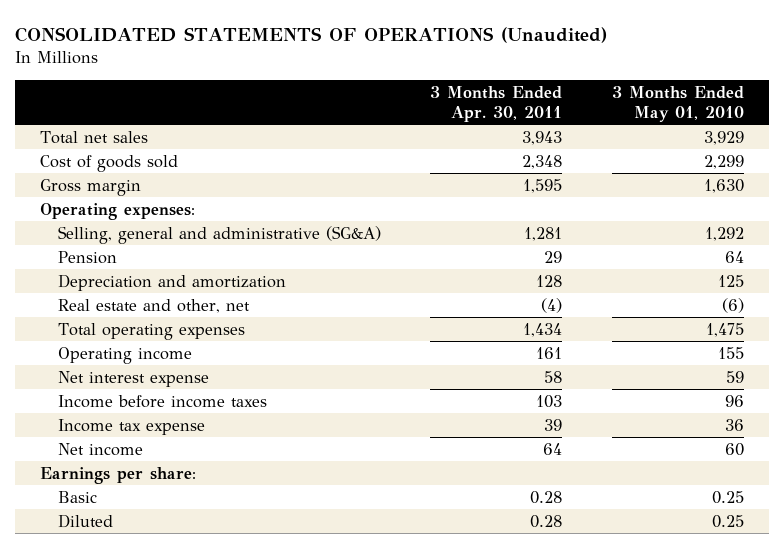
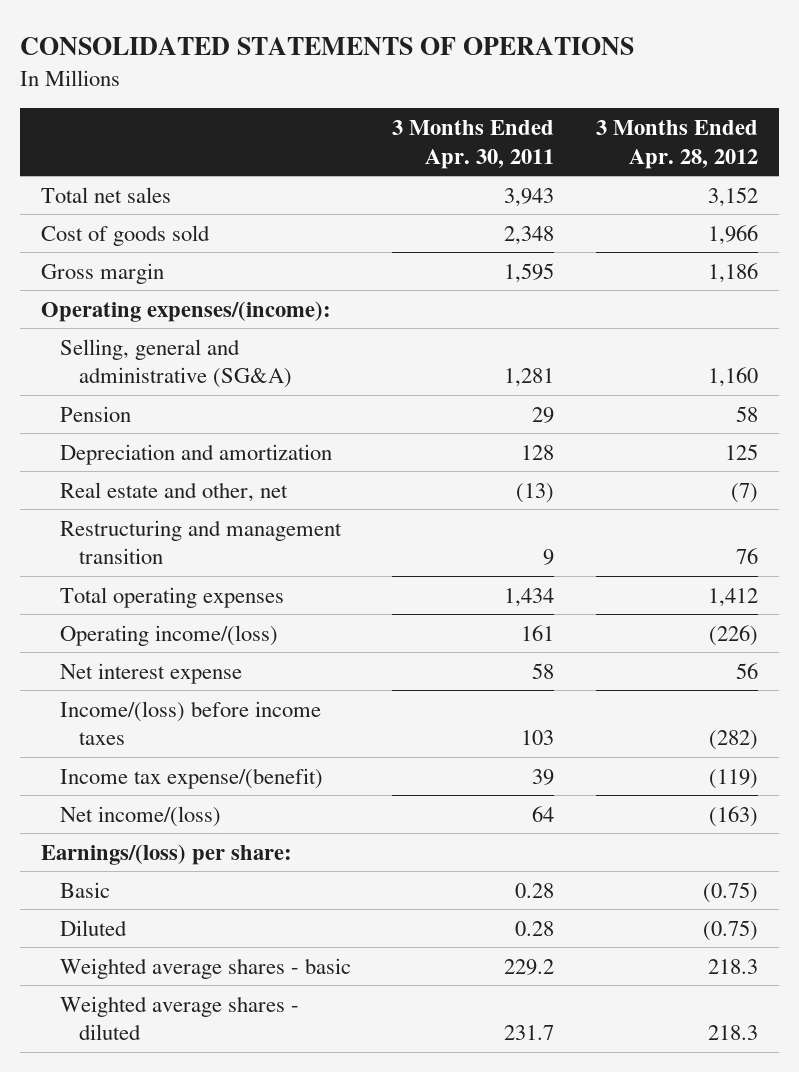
- CONSOLIDATED STATEMENTS OF OPERATIONS (Unaudited)
+ CONSOLIDATED STATEMENTS OF OPERATIONS
- | 3 Months Ended Apr. 30, 2011 | 3 Months Ended May 01, 2010
+ | 3 Months Ended Apr. 30, 2011 | 3 Months Ended Apr. 28, 2012
- Operating expenses:
+ Operating expenses/(income):
- Real estate and other, net | (4) | (6)
+ Real estate and other, net | (13) | (7)
+ Restructuring and management transition | 9 | 76
- Operating income | 161 | 155
+ Operating income/(loss) | 161 | (226)
- Income before income taxes | 103 | 96
- Income tax expense | 39 | 36
- Net income | 64 | 60
- Earnings per share:
+ Income/(loss) before income taxes | 103 | (282)
+ Income tax expense/(benefit) | 39 | (119)
+ Net income/(loss) | 64 | (163)
+ Earnings/(loss) per share:
+ Weighted average shares - basic | 229.2 | 218.3
+ Weighted average shares - diluted | 231.7 | 218.3

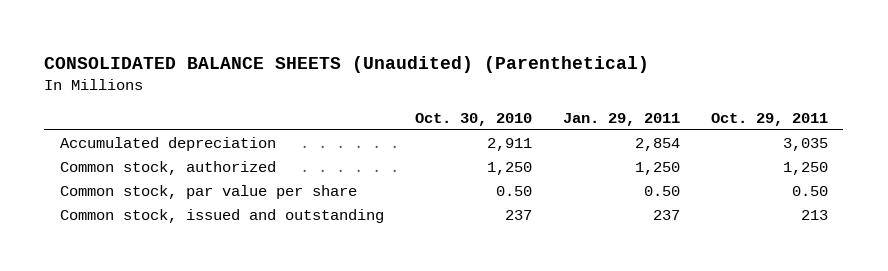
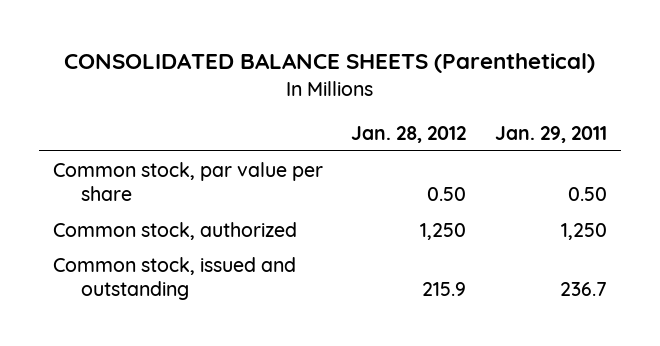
- CONSOLIDATED BALANCE SHEETS (Unaudited) (Parenthetical)
+ CONSOLIDATED BALANCE SHEETS (Parenthetical)
- | Oct. 30, 2010 | Jan. 29, 2011 | Oct. 29, 2011
+ | Jan. 28, 2012 | Jan. 29, 2011
- Accumulated depreciation | 2,911 | 2,854 | 3,035
- Common stock, issued and outstanding | 237 | 237 | 213
moved down: Common stock, authorized | 1,250 | 1,250
+ Common stock, issued and outstanding | 215.9 | 236.7

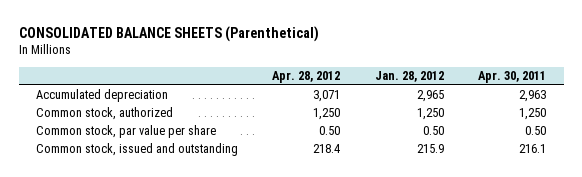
- | Jan. 28, 2012 | Jan. 29, 2011
+ | Apr. 28, 2012 | Jan. 28, 2012 | Apr. 30, 2011
+ Accumulated depreciation | 3,071 | 2,965 | 2,963
moved down: Common stock, par value per share | 0.50 | 0.50 | 0.50

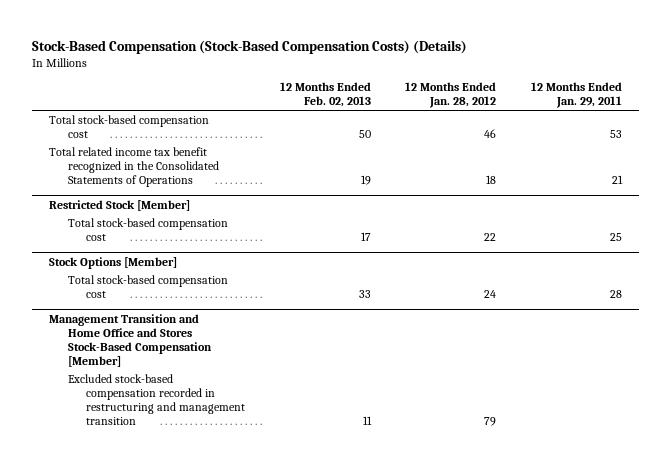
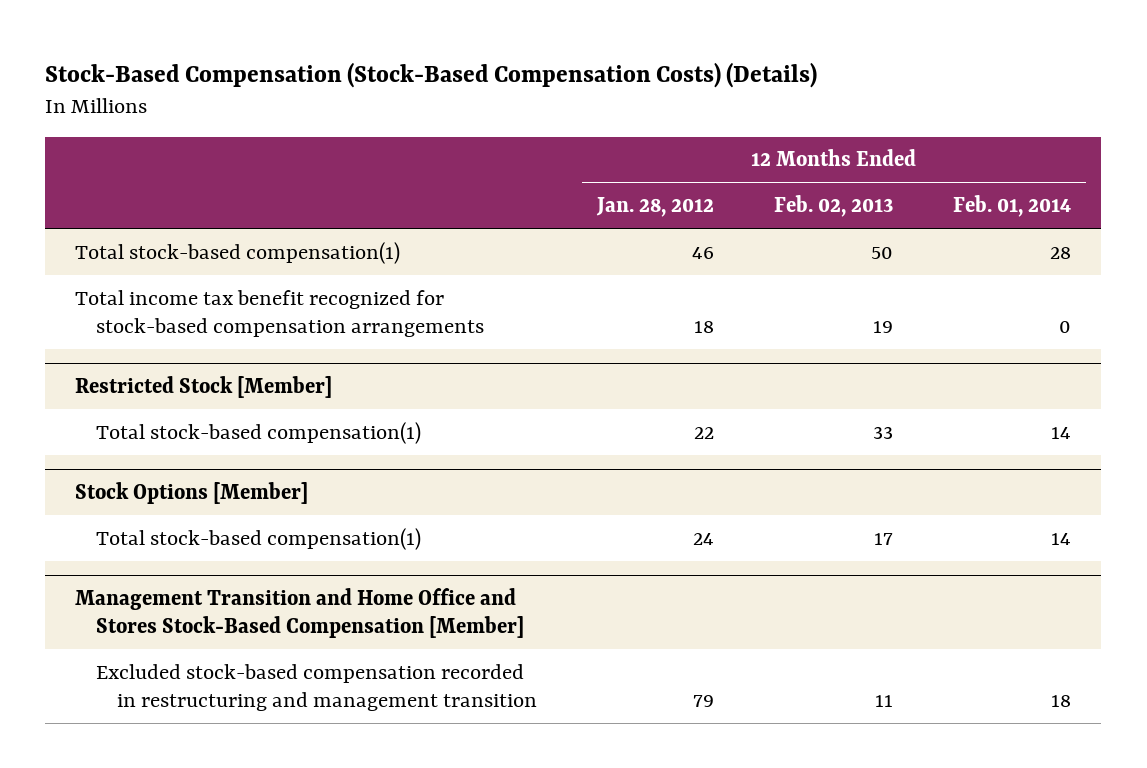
- | 12 Months Ended Feb. 02, 2013 | 12 Months Ended Jan. 28, 2012 | 12 Months Ended Jan. 29, 2011
+ | 12 Months Ended Jan. 28, 2012 | 12 Months Ended Feb. 02, 2013 | 12 Months Ended Feb. 01, 2014
- Total stock-based compensation cost | 50 | 46 | 53
- Total related income tax benefit recognized in the Consolidated Statements of Operations | 19 | 18 | 21
+ Total stock-based compensation(1) | 46 | 50 | 28
+ Total income tax benefit recognized for stock-based compensation arrangements | 18 | 19 | 0
@ Restricted Stock [Member]
- Total stock-based compensation cost | 17 | 22 | 25
+ Total stock-based compensation(1) | 22 | 33 | 14
@ Stock Options [Member]
- Total stock-based compensation cost | 33 | 24 | 28
+ Total stock-based compensation(1) | 24 | 17 | 14

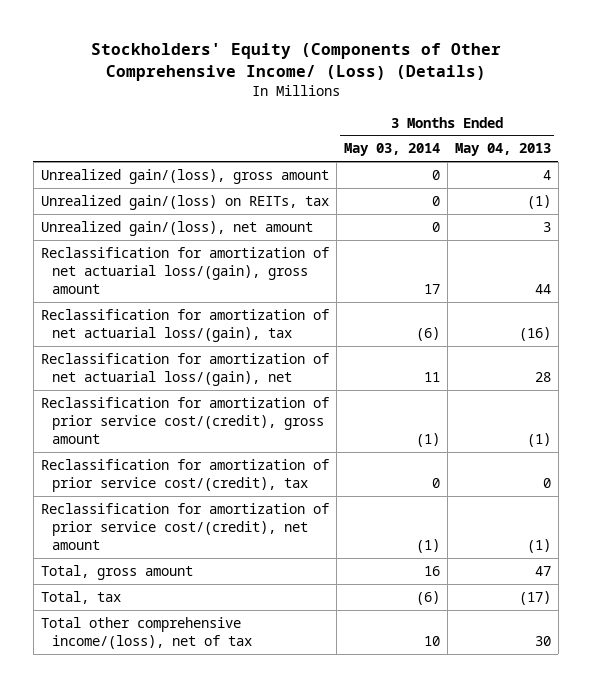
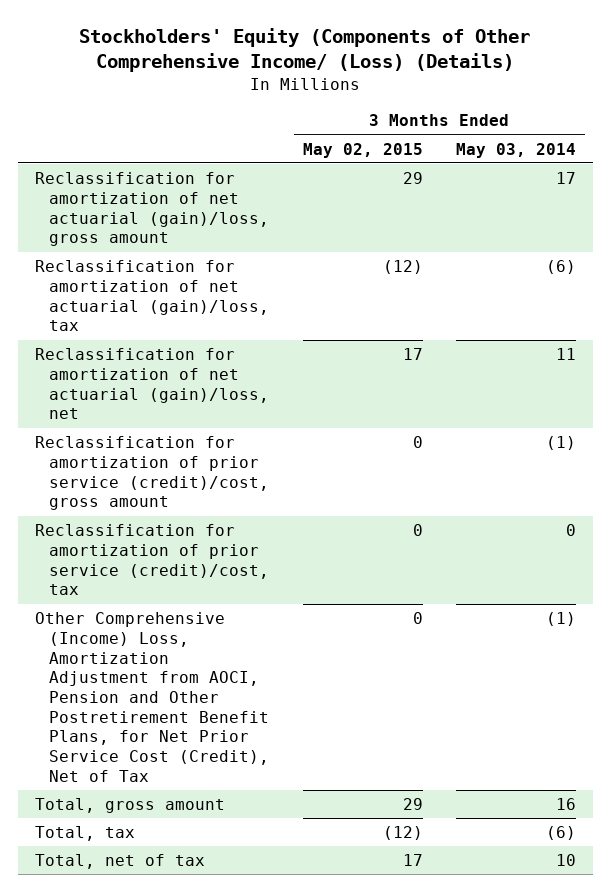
- | 3 Months Ended May 03, 2014 | 3 Months Ended May 04, 2013
+ | 3 Months Ended May 02, 2015 | 3 Months Ended May 03, 2014
- Unrealized gain/(loss), gross amount | 0 | 4
- Unrealized gain/(loss) on REITs, tax | 0 | (1)
- Unrealized gain/(loss), net amount | 0 | 3
- Reclassification for amortization of net actuarial loss/(gain), gross amount | 17 | 44
- Reclassification for amortization of net actuarial loss/(gain), tax | (6) | (16)
- Reclassification for amortization of net actuarial loss/(gain), net | 11 | 28
- Reclassification for amortization of prior service cost/(credit), gross amount | (1) | (1)
- Reclassification for amortization of prior service cost/(credit), tax | 0 | 0
- Reclassification for amortization of prior service cost/(credit), net amount | (1) | (1)
+ Reclassification for amortization of net actuarial (gain)/loss, gross amount | 29 | 17
+ Reclassification for amortization of net actuarial (gain)/loss, tax | (12) | (6)
+ Reclassification for amortization of net actuarial (gain)/loss, net | 17 | 11
+ Reclassification for amortization of prior service (credit)/cost, gross amount | 0 | (1)
+ Reclassification for amortization of prior service (credit)/cost, tax | 0 | 0
+ Other Comprehensive (Income) Loss, Amortization Adjustment from AOCI, Pension and Other Postretirement Benefit Plans, for Net Prior Service Cost (Credit), Net of Tax | 0 | (1)
- Total other comprehensive income/(loss), net of tax | 10 | 30
+ Total, net of tax | 17 | 10

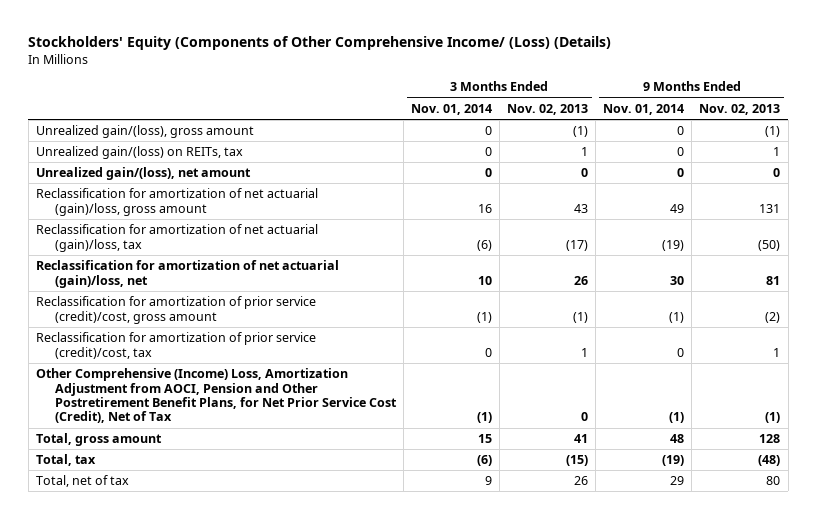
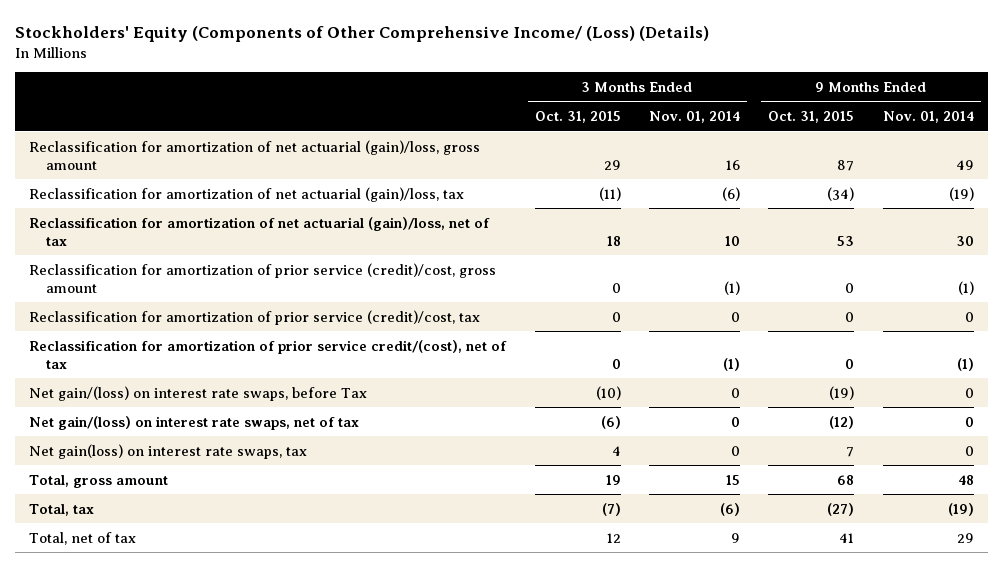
- | 3 Months Ended Nov. 01, 2014 | 3 Months Ended Nov. 02, 2013 | 9 Months Ended Nov. 01, 2014 | 9 Months Ended Nov. 02, 2013
+ | 3 Months Ended Oct. 31, 2015 | 3 Months Ended Nov. 01, 2014 | 9 Months Ended Oct. 31, 2015 | 9 Months Ended Nov. 01, 2014
- Unrealized gain/(loss), gross amount | 0 | (1) | 0 | (1)
- Unrealized gain/(loss) on REITs, tax | 0 | 1 | 0 | 1
- Unrealized gain/(loss), net amount | 0 | 0 | 0 | 0
- Reclassification for amortization of net actuarial (gain)/loss, net | 10 | 26 | 30 | 81
+ Reclassification for amortization of net actuarial (gain)/loss, net of tax | 18 | 10 | 53 | 30
- Other Comprehensive (Income) Loss, Amortization Adjustment from AOCI, Pension and Other Postretirement Benefit Plans, for Net Prior Service Cost (Credit), Net of Tax | (1) | 0 | (1) | (1)
+ Reclassification for amortization of prior service credit/(cost), net of tax | 0 | (1) | 0 | (1)
+ Net gain/(loss) on interest rate swaps, before Tax | (10) | 0 | (19) | 0
+ Net gain/(loss) on interest rate swaps, net of tax | (6) | 0 | (12) | 0
+ Net gain(loss) on interest rate swaps, tax | 4 | 0 | 7 | 0

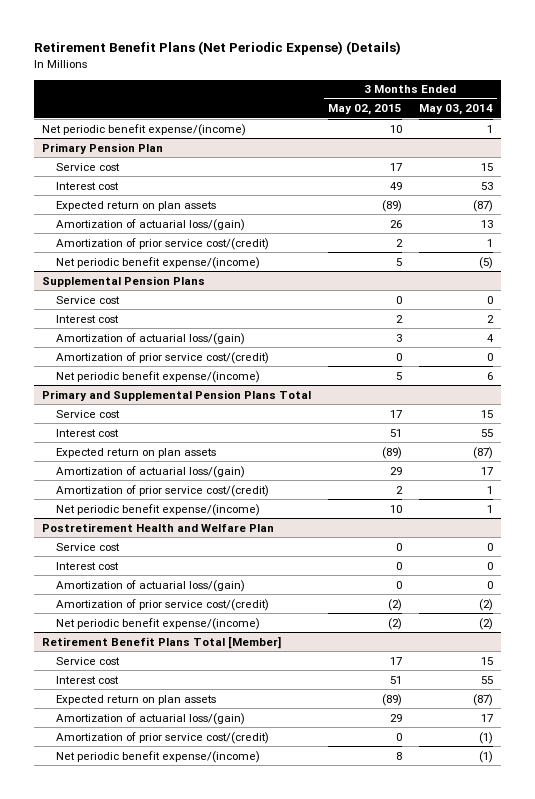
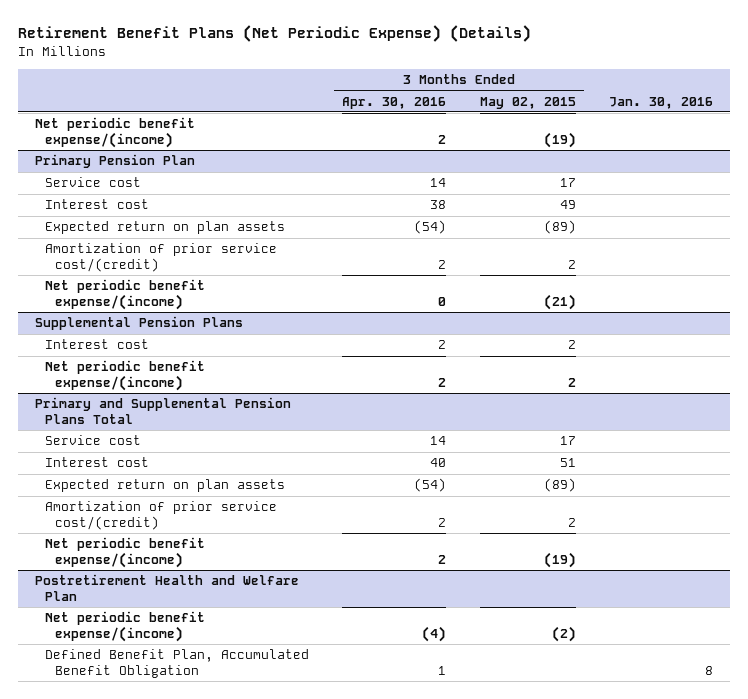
- | 3 Months Ended May 02, 2015 | 3 Months Ended May 03, 2014
+ | 3 Months Ended Apr. 30, 2016 | 3 Months Ended May 02, 2015 | Jan. 30, 2016
- Net periodic benefit expense/(income) | 10 | 1
+ Net periodic benefit expense/(income) | 2 | (19) |
@ Primary Pension Plan
- Amortization of actuarial loss/(gain) | 26 | 13
- Net periodic benefit expense/(income) | 5 | (5)
+ Net periodic benefit expense/(income) | 0 | (21) |
@ Supplemental Pension Plans
- Service cost | 0 | 0
- Amortization of actuarial loss/(gain) | 3 | 4
- Amortization of prior service cost/(credit) | 0 | 0
- Net periodic benefit expense/(income) | 5 | 6
+ Net periodic benefit expense/(income) | 2 | 2 |
@ Primary and Supplemental Pension Plans Total
- Amortization of actuarial loss/(gain) | 29 | 17
- Net periodic benefit expense/(income) | 10 | 1
+ Net periodic benefit expense/(income) | 2 | (19) |
@ Postretirement Health and Welfare Plan
- Service cost | 0 | 0
- Interest cost | 0 | 0
- Amortization of actuarial loss/(gain) | 0 | 0
- Amortization of prior service cost/(credit) | (2) | (2)
- Retirement Benefit Plans Total [Member]
- Service cost | 17 | 15
- Interest cost | 51 | 55
- Expected return on plan assets | (89) | (87)
- Amortization of actuarial loss/(gain) | 29 | 17
- Amortization of prior service cost/(credit) | 0 | (1)
- Net periodic benefit expense/(income) | 8 | (1)
@ Postretirement Health and Welfare Plan
+ Defined Benefit Plan, Accumulated Benefit Obligation | 1 | | 8

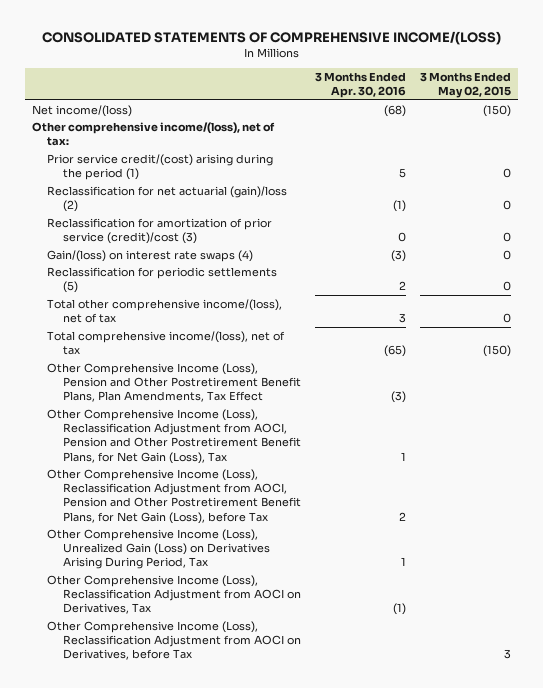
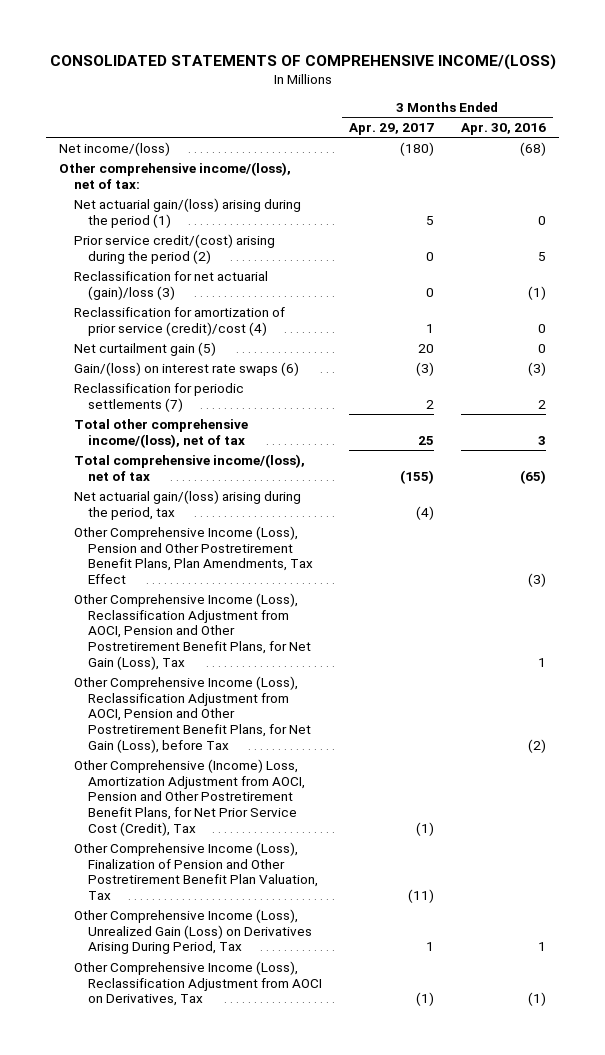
- | 3 Months Ended Apr. 30, 2016 | 3 Months Ended May 02, 2015
+ | 3 Months Ended Apr. 29, 2017 | 3 Months Ended Apr. 30, 2016
- Prior service credit/(cost) arising during the period (1) | 5 | 0
- Reclassification for net actuarial (gain)/loss (2) | (1) | 0
- Reclassification for amortization of prior service (credit)/cost (3) | 0 | 0
- Gain/(loss) on interest rate swaps (4) | (3) | 0
- Reclassification for periodic settlements (5) | 2 | 0
+ Net actuarial gain/(loss) arising during the period (1) | 5 | 0
+ Prior service credit/(cost) arising during the period (2) | 0 | 5
+ Reclassification for net actuarial (gain)/loss (3) | 0 | (1)
+ Reclassification for amortization of prior service (credit)/cost (4) | 1 | 0
+ Net curtailment gain (5) | 20 | 0
+ Gain/(loss) on interest rate swaps (6) | (3) | (3)
+ Reclassification for periodic settlements (7) | 2 | 2
+ Net actuarial gain/(loss) arising during the period, tax | (4) |
- Other Comprehensive Income (Loss), Reclassification Adjustment from AOCI, Pension and Other Postretirement Benefit Plans, for Net Gain (Loss), before Tax | 2 |
+ Other Comprehensive Income (Loss), Reclassification Adjustment from AOCI, Pension and Other Postretirement Benefit Plans, for Net Gain (Loss), before Tax | | (2)
+ Other Comprehensive (Income) Loss, Amortization Adjustment from AOCI, Pension and Other Postretirement Benefit Plans, for Net Prior Service Cost (Credit), Tax | (1) |
+ Other Comprehensive Income (Loss), Finalization of Pension and Other Postretirement Benefit Plan Valuation, Tax | (11) |
- Other Comprehensive Income (Loss), Reclassification Adjustment from AOCI on Derivatives, before Tax | | 3

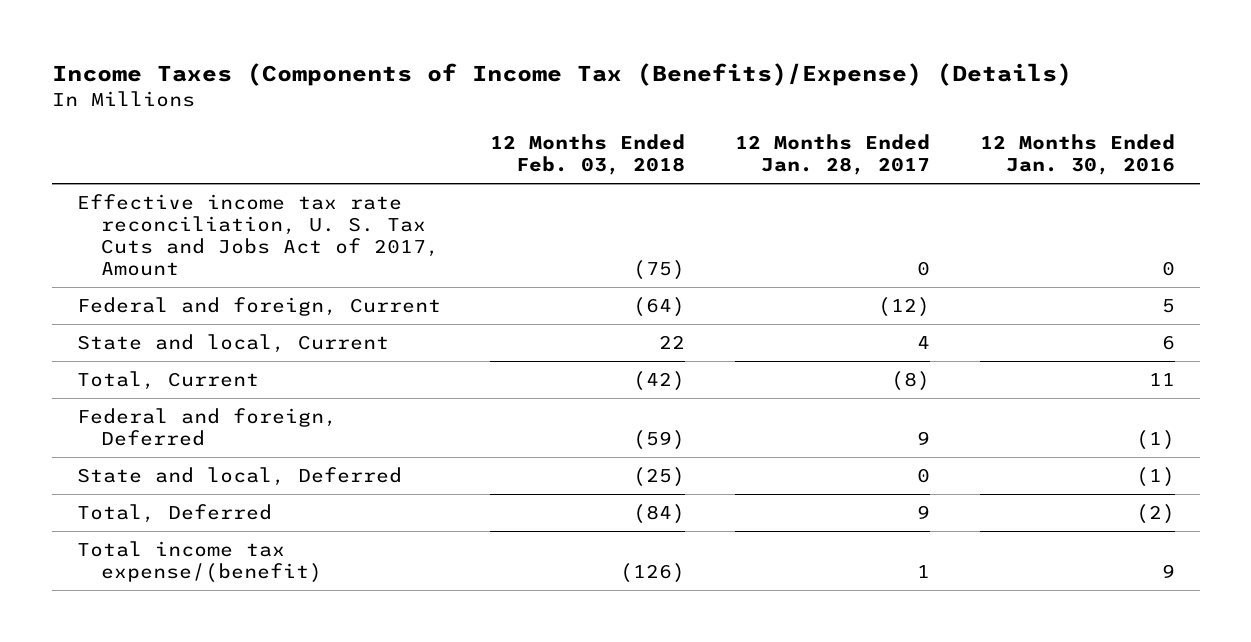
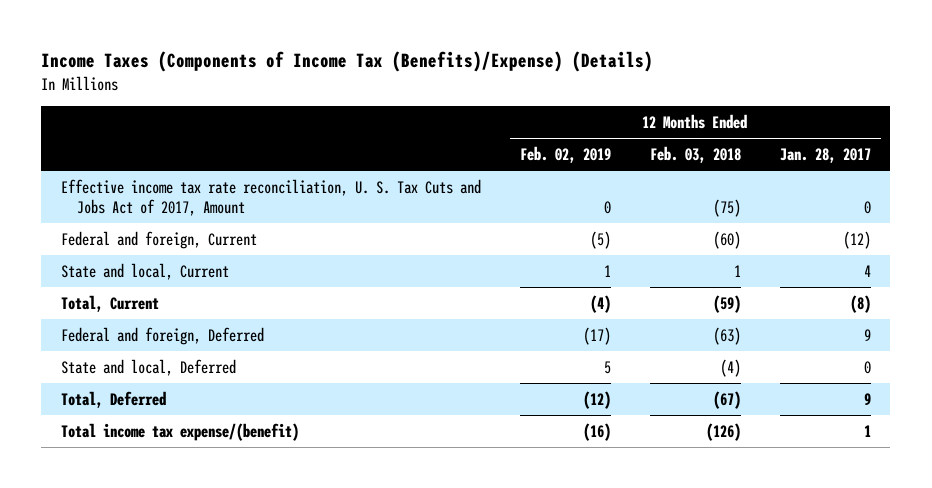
- | 12 Months Ended Feb. 03, 2018 | 12 Months Ended Jan. 28, 2017 | 12 Months Ended Jan. 30, 2016
+ | 12 Months Ended Feb. 02, 2019 | 12 Months Ended Feb. 03, 2018 | 12 Months Ended Jan. 28, 2017
- Federal and foreign, Current | (64) | (12) | 5
- State and local, Current | 22 | 4 | 6
- Total, Current | (42) | (8) | 11
- Federal and foreign, Deferred | (59) | 9 | (1)
- State and local, Deferred | (25) | 0 | (1)
- Total, Deferred | (84) | 9 | (2)
+ Federal and foreign, Current | (5) | (60) | (12)
+ State and local, Current | 1 | 1 | 4
+ Total, Current | (4) | (59) | (8)
+ Federal and foreign, Deferred | (17) | (63) | 9
+ State and local, Deferred | 5 | (4) | 0
+ Total, Deferred | (12) | (67) | 9

